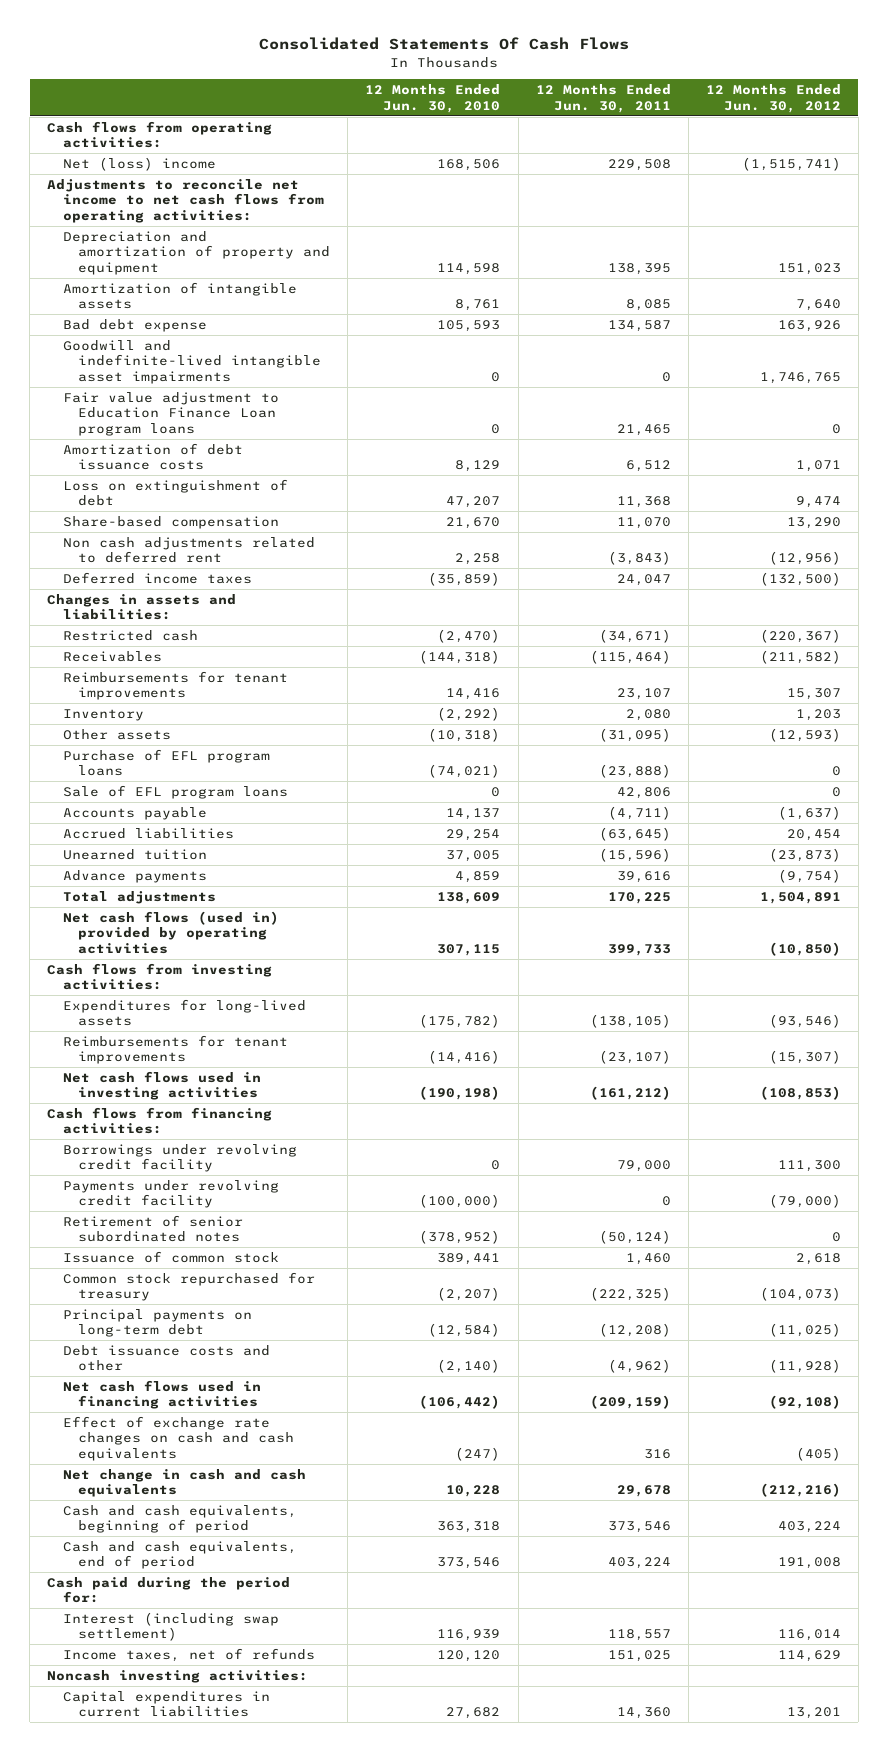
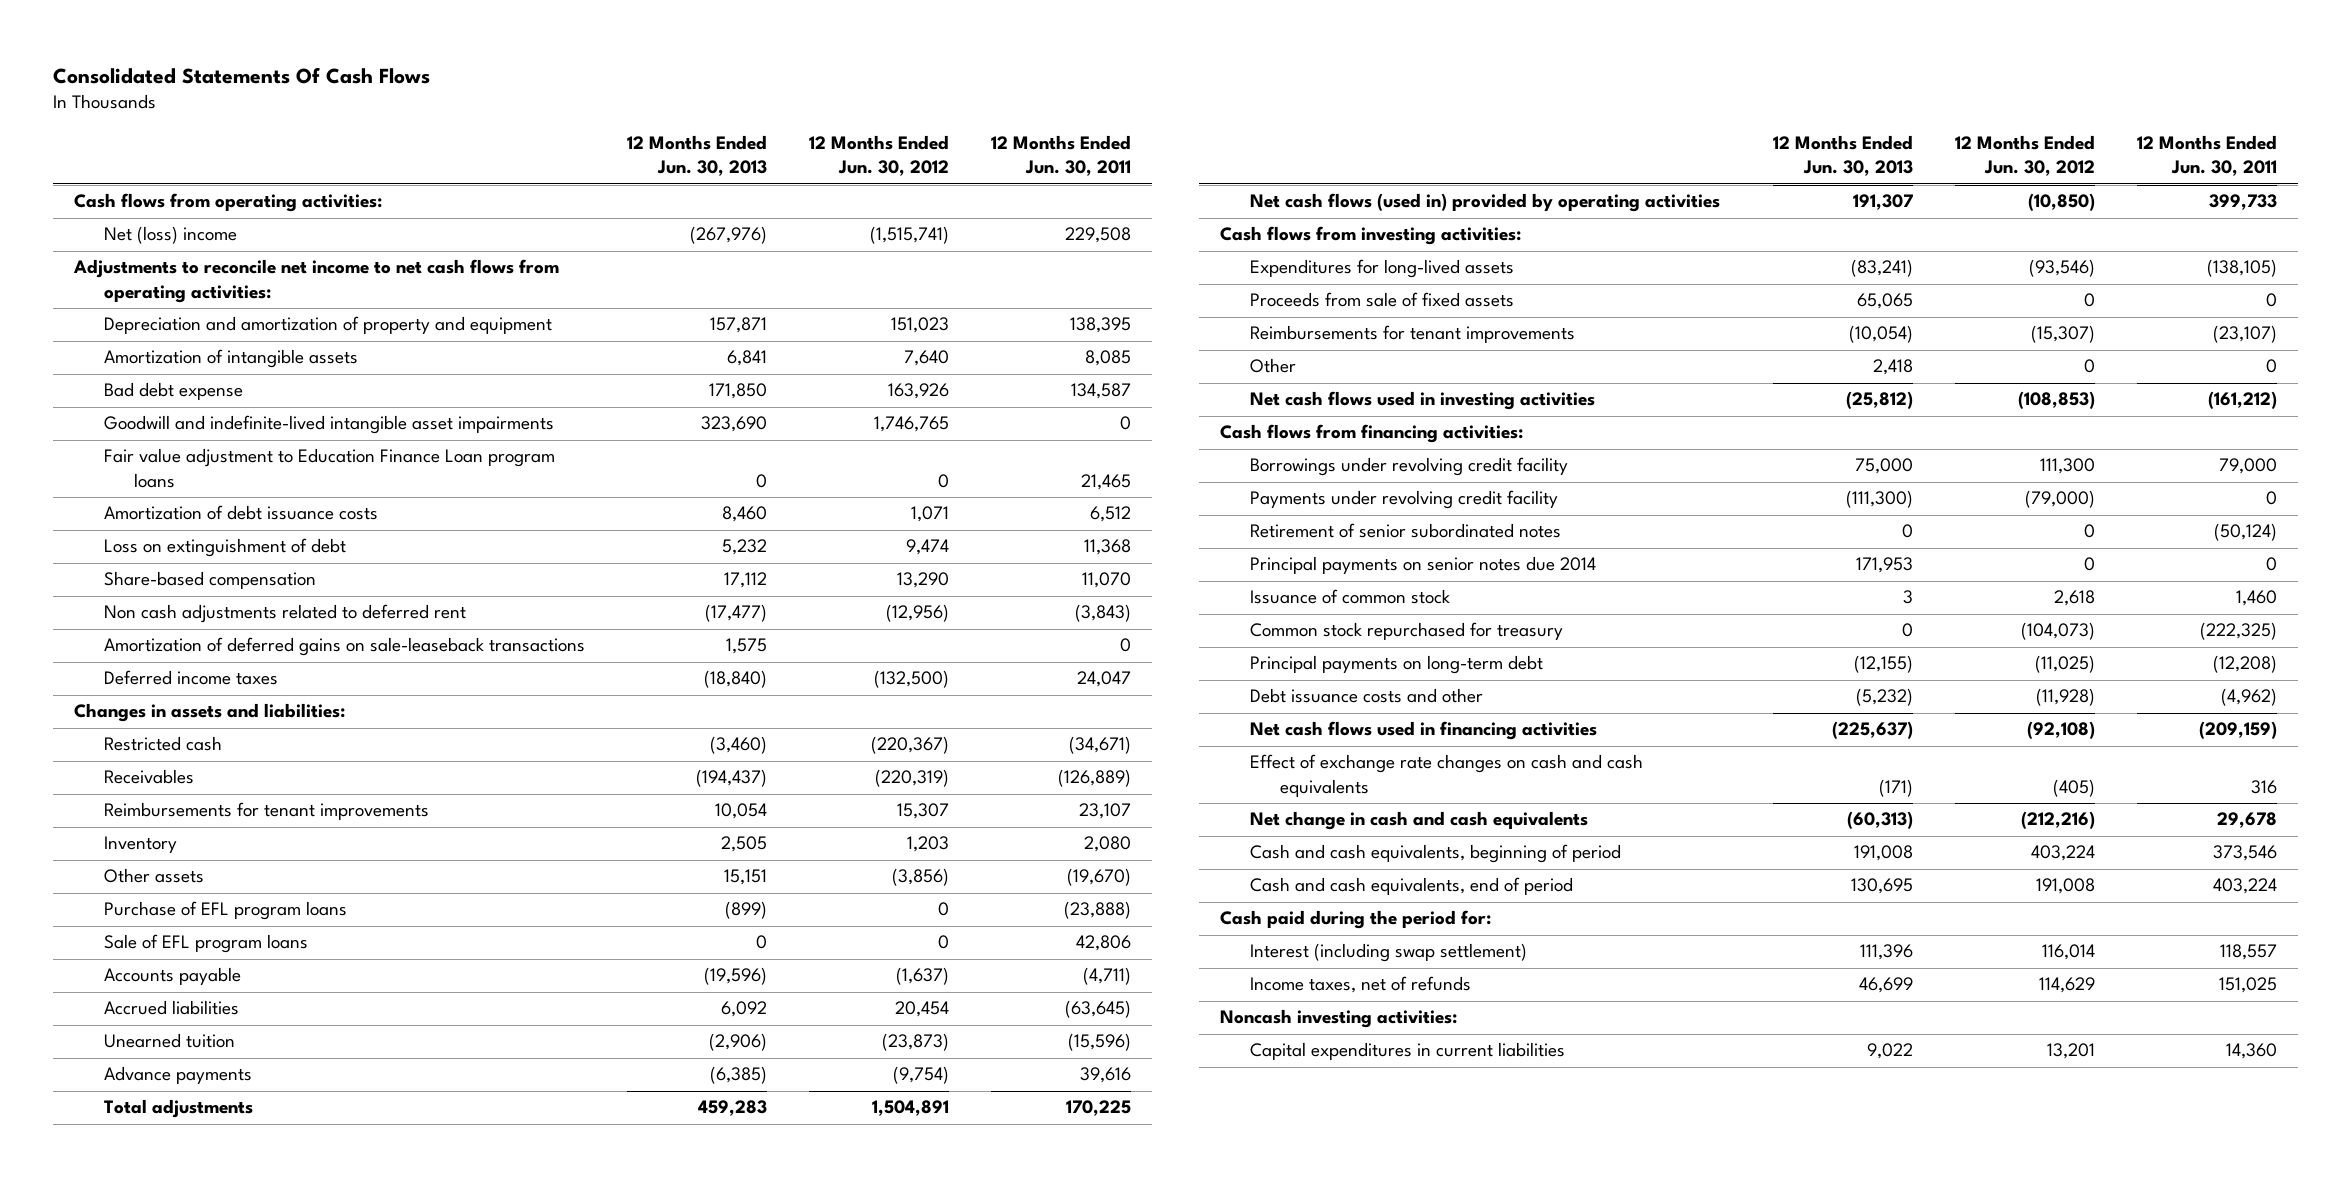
- | 12 Months Ended Jun. 30, 2010 | 12 Months Ended Jun. 30, 2011 | 12 Months Ended Jun. 30, 2012
+ | 12 Months Ended Jun. 30, 2013 | 12 Months Ended Jun. 30, 2012 | 12 Months Ended Jun. 30, 2011
+ Amortization of deferred gains on sale-leaseback transactions | 1,575 | | 0
- Receivables | (144,318) | (115,464) | (211,582)
+ Receivables | (194,437) | (220,319) | (126,889)
- Other assets | (10,318) | (31,095) | (12,593)
+ Other assets | 15,151 | (3,856) | (19,670)
+ Proceeds from sale of fixed assets | 65,065 | 0 | 0
+ Other | 2,418 | 0 | 0
+ Principal payments on senior notes due 2014 | 171,953 | 0 | 0

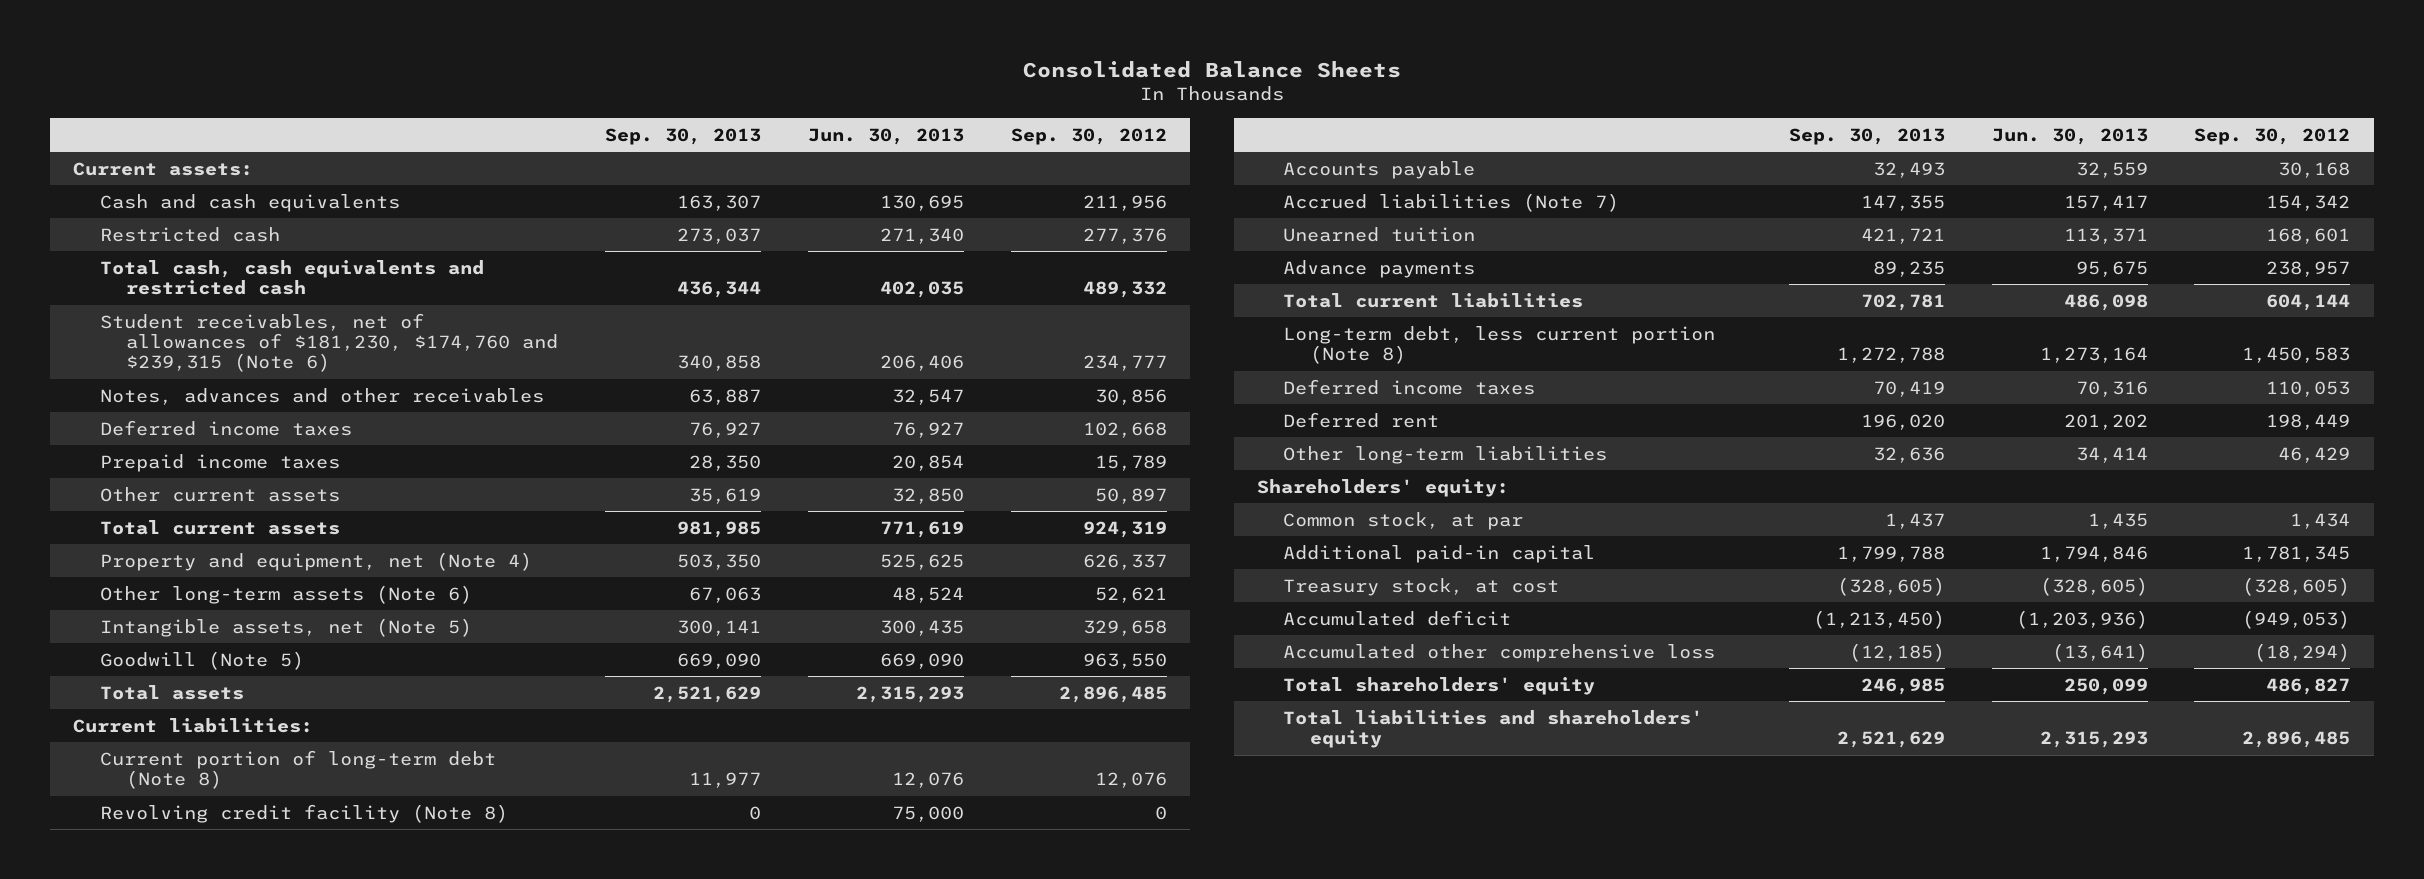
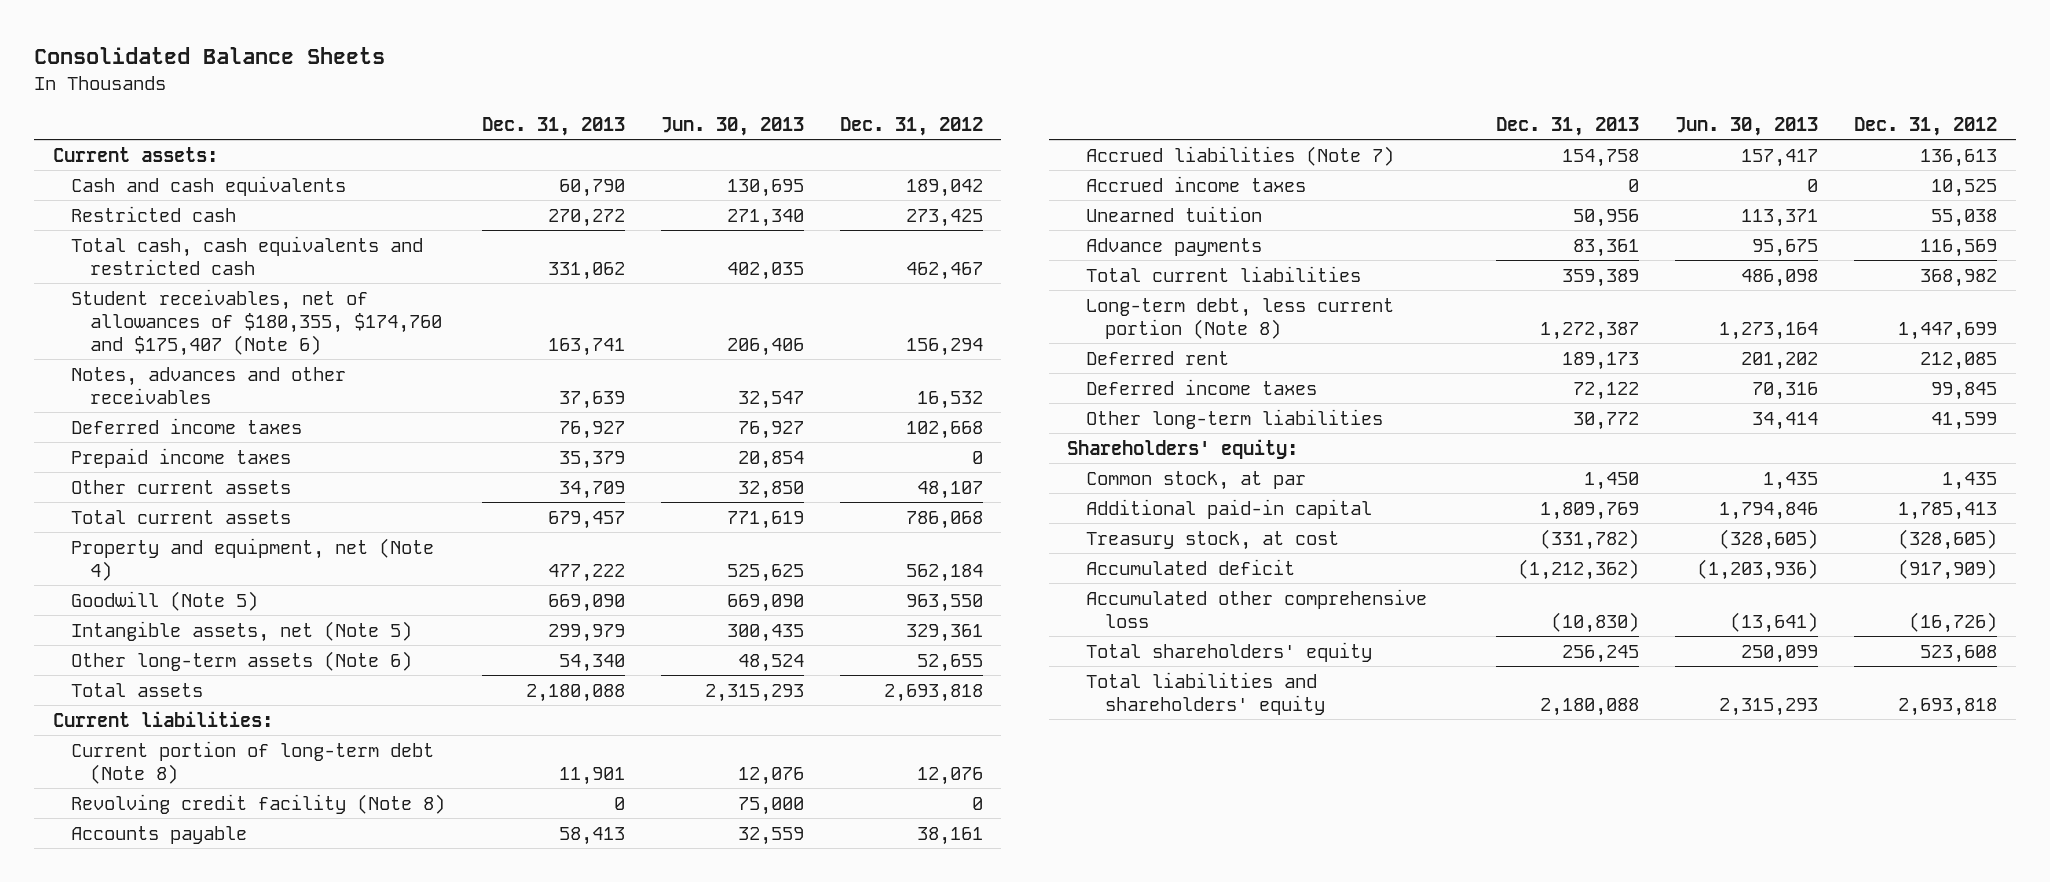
- | Sep. 30, 2013 | Jun. 30, 2013 | Sep. 30, 2012
+ | Dec. 31, 2013 | Jun. 30, 2013 | Dec. 31, 2012
- Student receivables, net of allowances of $181,230, $174,760 and $239,315 (Note 6) | 340,858 | 206,406 | 234,777
+ Student receivables, net of allowances of $180,355, $174,760 and $175,407 (Note 6) | 163,741 | 206,406 | 156,294
moved down: Intangible assets, net (Note 5) | 299,979 | 300,435 | 329,361
moved down: Other long-term assets (Note 6) | 54,340 | 48,524 | 52,655
+ Accrued income taxes | 0 | 0 | 10,525
moved down: Deferred income taxes | 72,122 | 70,316 | 99,845

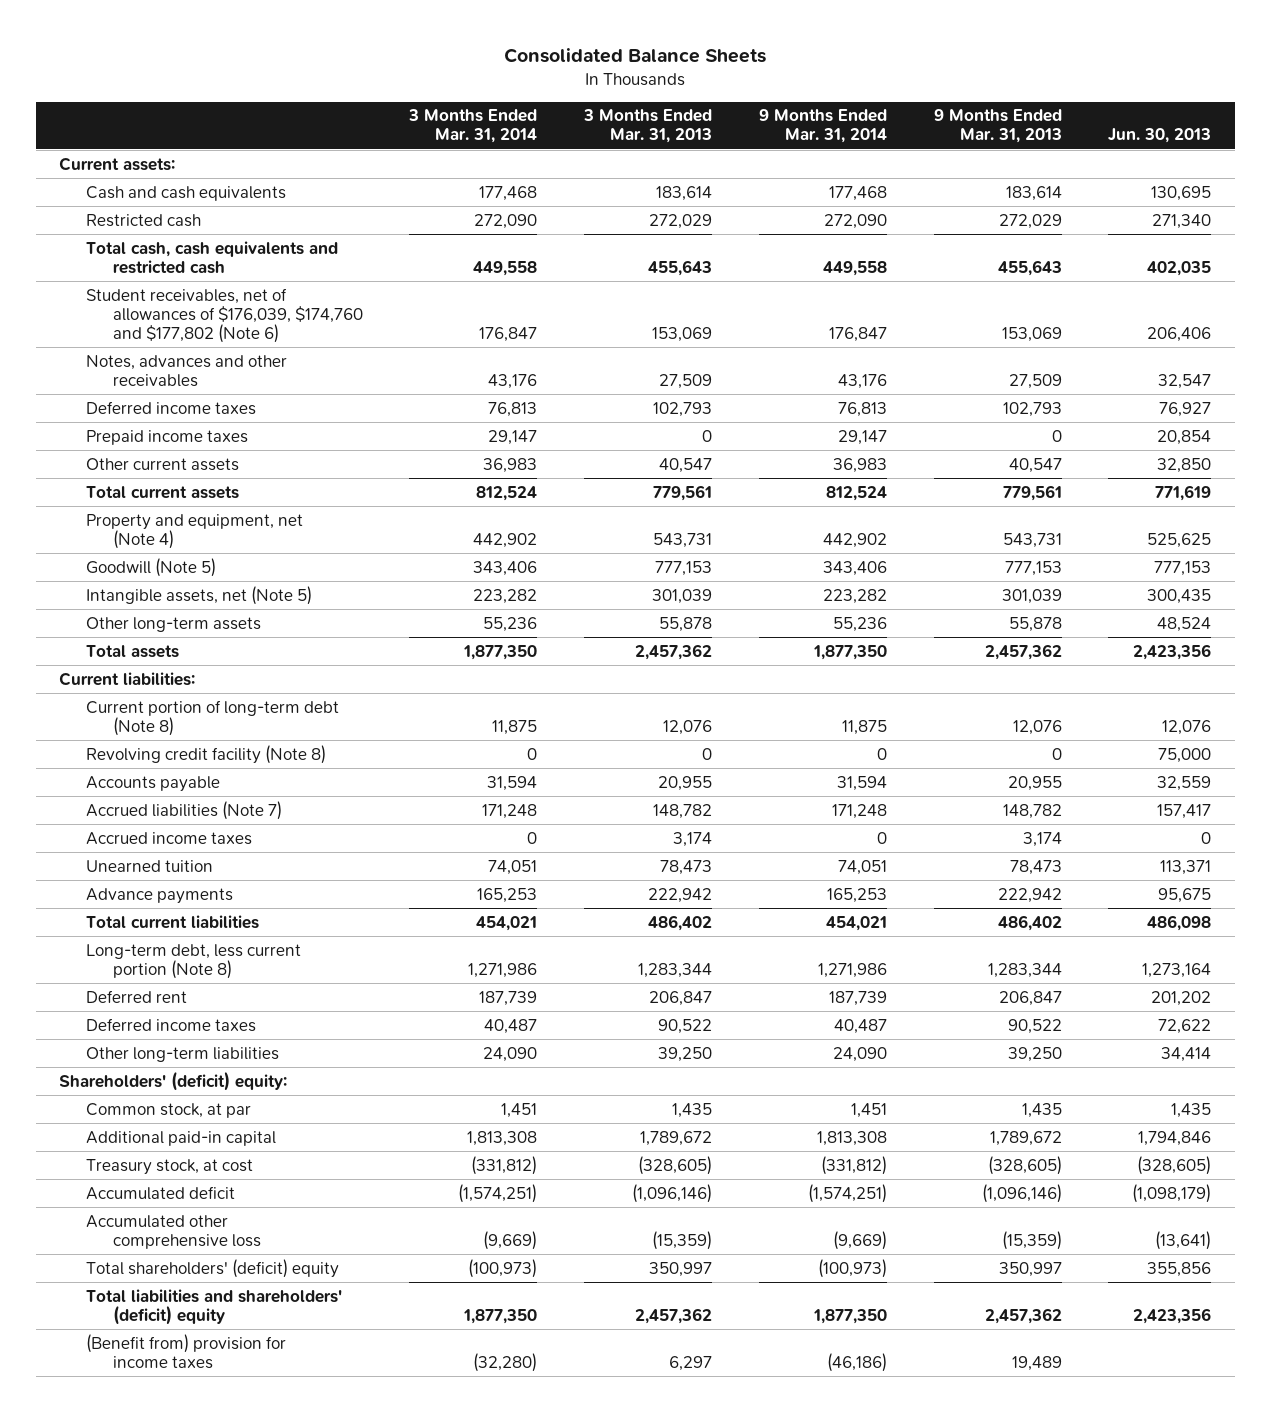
- | Dec. 31, 2013 | Jun. 30, 2013 | Dec. 31, 2012
+ | 3 Months Ended Mar. 31, 2014 | 3 Months Ended Mar. 31, 2013 | 9 Months Ended Mar. 31, 2014 | 9 Months Ended Mar. 31, 2013 | Jun. 30, 2013
- Student receivables, net of allowances of $180,355, $174,760 and $175,407 (Note 6) | 163,741 | 206,406 | 156,294
+ Student receivables, net of allowances of $176,039, $174,760 and $177,802 (Note 6) | 176,847 | 153,069 | 176,847 | 153,069 | 206,406
- Goodwill (Note 5) | 669,090 | 669,090 | 963,550
+ Goodwill (Note 5) | 343,406 | 777,153 | 343,406 | 777,153 | 777,153
- Other long-term assets (Note 6) | 54,340 | 48,524 | 52,655
- Total assets | 2,180,088 | 2,315,293 | 2,693,818
+ Other long-term assets | 55,236 | 55,878 | 55,236 | 55,878 | 48,524
+ Total assets | 1,877,350 | 2,457,362 | 1,877,350 | 2,457,362 | 2,423,356
- Deferred income taxes | 72,122 | 70,316 | 99,845
+ Deferred income taxes | 40,487 | 90,522 | 40,487 | 90,522 | 72,622
- Shareholders' equity:
+ Shareholders' (deficit) equity:
- Accumulated deficit | (1,212,362) | (1,203,936) | (917,909)
+ Accumulated deficit | (1,574,251) | (1,096,146) | (1,574,251) | (1,096,146) | (1,098,179)
- Total shareholders' equity | 256,245 | 250,099 | 523,608
- Total liabilities and shareholders' equity | 2,180,088 | 2,315,293 | 2,693,818
+ Total shareholders' (deficit) equity | (100,973) | 350,997 | (100,973) | 350,997 | 355,856
+ Total liabilities and shareholders' (deficit) equity | 1,877,350 | 2,457,362 | 1,877,350 | 2,457,362 | 2,423,356
+ (Benefit from) provision for income taxes | (32,280) | 6,297 | (46,186) | 19,489 |

